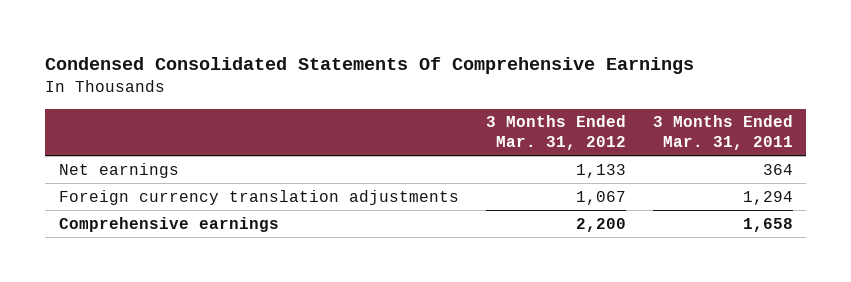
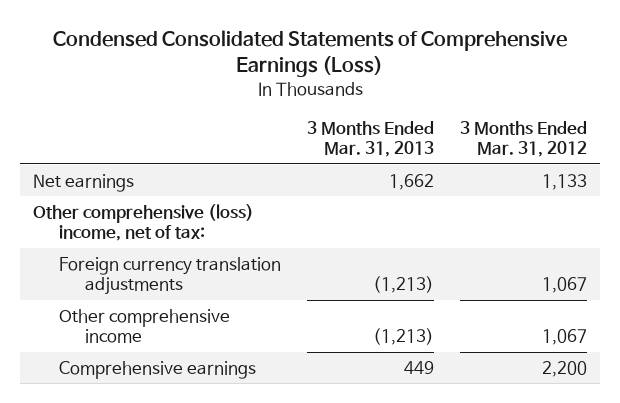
- Condensed Consolidated Statements Of Comprehensive Earnings
+ Condensed Consolidated Statements of Comprehensive Earnings (Loss)
- | 3 Months Ended Mar. 31, 2012 | 3 Months Ended Mar. 31, 2011
+ | 3 Months Ended Mar. 31, 2013 | 3 Months Ended Mar. 31, 2012
+ Other comprehensive (loss) income, net of tax:
+ Other comprehensive income | (1,213) | 1,067

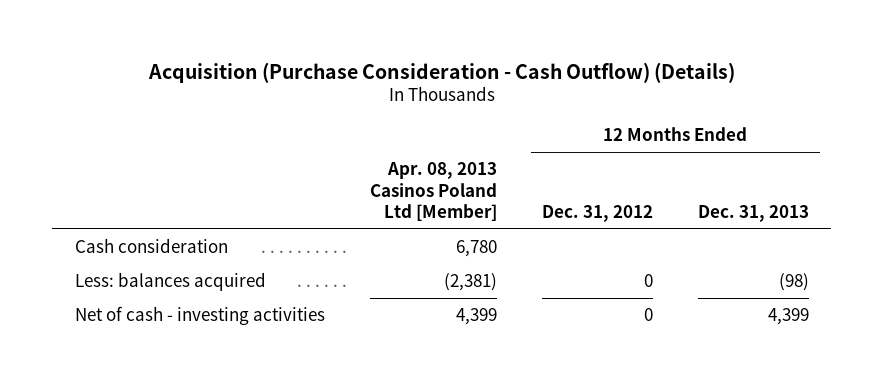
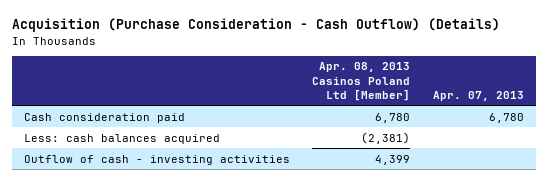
- | Apr. 08, 2013 Casinos Poland Ltd [Member] | 12 Months Ended Dec. 31, 2012 | 12 Months Ended Dec. 31, 2013
+ | Apr. 08, 2013 Casinos Poland Ltd [Member] | Apr. 07, 2013
- Cash consideration | 6,780 | |
- Less: balances acquired | (2,381) | 0 | (98)
- Net of cash - investing activities | 4,399 | 0 | 4,399
+ Cash consideration paid | 6,780 | 6,780
+ Less: cash balances acquired | (2,381) |
+ Outflow of cash - investing activities | 4,399 |

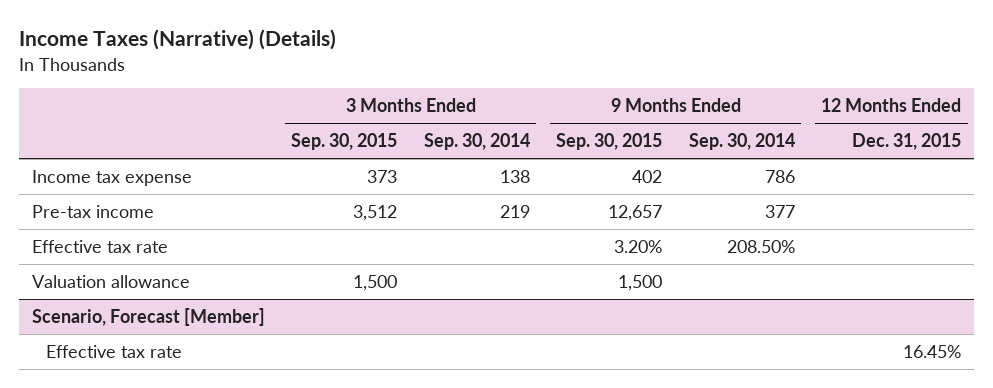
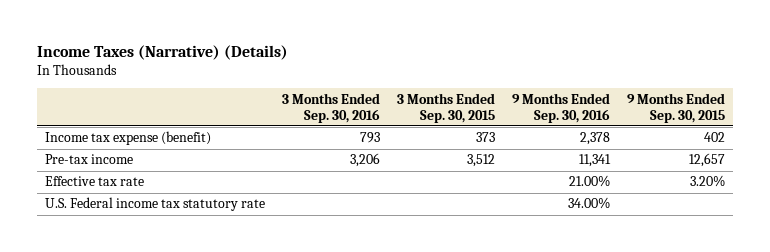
- | 3 Months Ended Sep. 30, 2015 | 3 Months Ended Sep. 30, 2014 | 9 Months Ended Sep. 30, 2015 | 9 Months Ended Sep. 30, 2014 | 12 Months Ended Dec. 31, 2015
+ | 3 Months Ended Sep. 30, 2016 | 3 Months Ended Sep. 30, 2015 | 9 Months Ended Sep. 30, 2016 | 9 Months Ended Sep. 30, 2015
- Income tax expense | 373 | 138 | 402 | 786 |
+ Income tax expense (benefit) | 793 | 373 | 2,378 | 402
- Valuation allowance | 1,500 | | 1,500 | |
- Scenario, Forecast [Member]
- Effective tax rate | | | | | 16.45%
+ U.S. Federal income tax statutory rate | | | 34.00% |

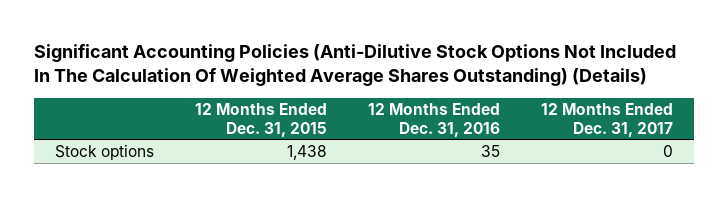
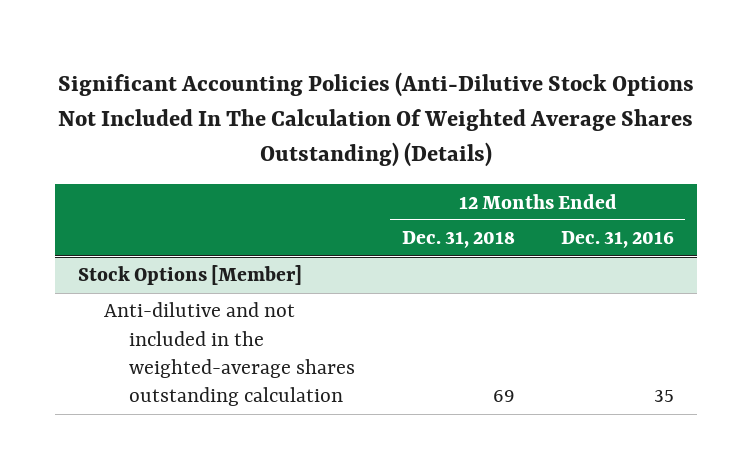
- | 12 Months Ended Dec. 31, 2015 | 12 Months Ended Dec. 31, 2016 | 12 Months Ended Dec. 31, 2017
+ | 12 Months Ended Dec. 31, 2018 | 12 Months Ended Dec. 31, 2016
- Stock options | 1,438 | 35 | 0
+ Stock Options [Member]
+ Anti-dilutive and not included in the weighted-average shares outstanding calculation | 69 | 35

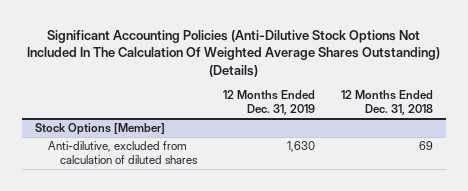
- | 12 Months Ended Dec. 31, 2018 | 12 Months Ended Dec. 31, 2016
+ | 12 Months Ended Dec. 31, 2019 | 12 Months Ended Dec. 31, 2018
@ Stock Options [Member]
- Anti-dilutive and not included in the weighted-average shares outstanding calculation | 69 | 35
+ Anti-dilutive, excluded from calculation of diluted shares | 1,630 | 69

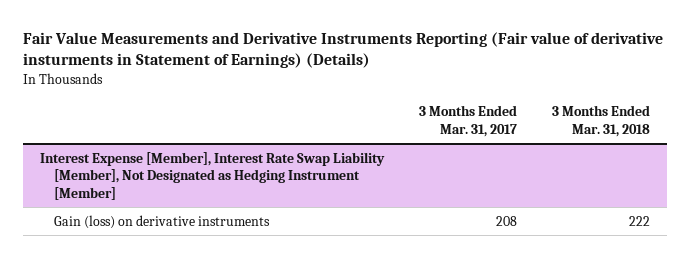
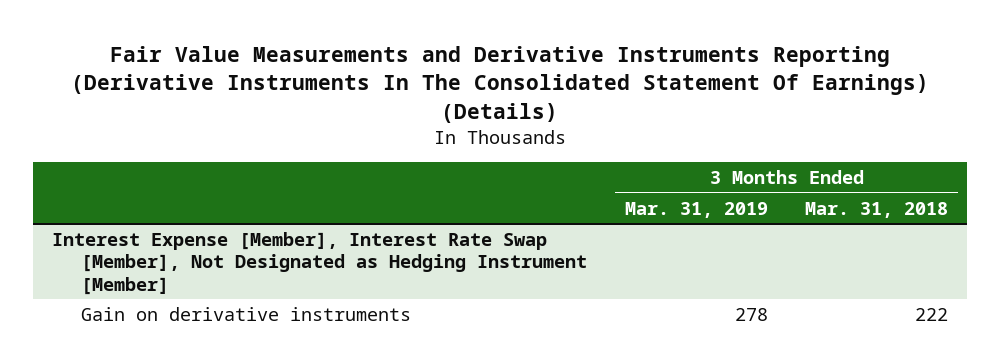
- Fair Value Measurements and Derivative Instruments Reporting (Fair value of derivative insturments in Statement of Earnings) (Details)
+ Fair Value Measurements and Derivative Instruments Reporting (Derivative Instruments In The Consolidated Statement Of Earnings) (Details)
- | 3 Months Ended Mar. 31, 2017 | 3 Months Ended Mar. 31, 2018
+ | 3 Months Ended Mar. 31, 2019 | 3 Months Ended Mar. 31, 2018
- Interest Expense [Member], Interest Rate Swap Liability [Member], Not Designated as Hedging Instrument [Member]
- Gain (loss) on derivative instruments | 208 | 222
+ Interest Expense [Member], Interest Rate Swap [Member], Not Designated as Hedging Instrument [Member]
+ Gain on derivative instruments | 278 | 222

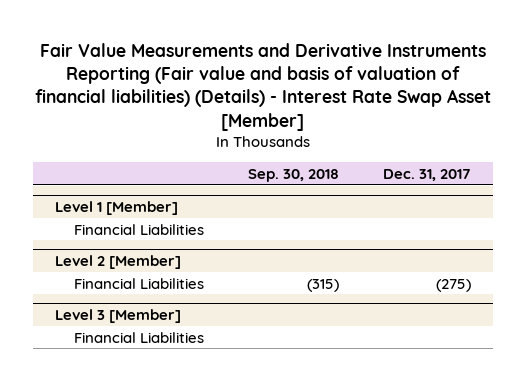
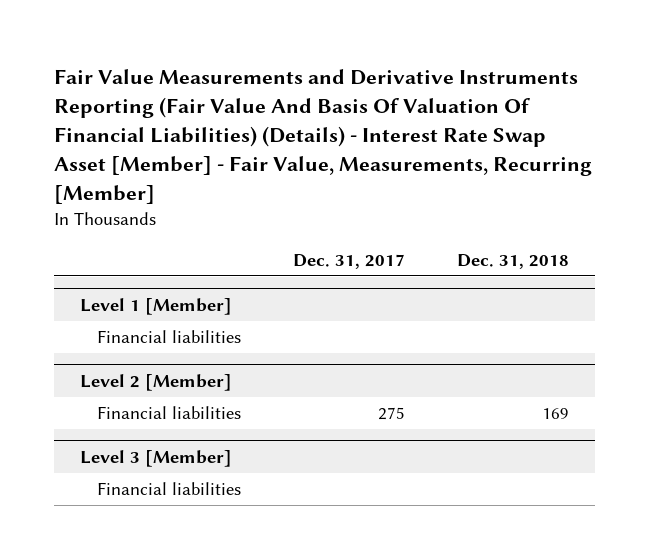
- Fair Value Measurements and Derivative Instruments Reporting (Fair value and basis of valuation of financial liabilities) (Details) - Interest Rate Swap Asset [Member]
+ Fair Value Measurements and Derivative Instruments Reporting (Fair Value And Basis Of Valuation Of Financial Liabilities) (Details) - Interest Rate Swap Asset [Member] - Fair Value, Measurements, Recurring [Member]
- | Sep. 30, 2018 | Dec. 31, 2017
+ | Dec. 31, 2017 | Dec. 31, 2018
@ Level 1 [Member]
- Financial Liabilities
+ Financial liabilities
@ Level 2 [Member]
- Financial Liabilities | (315) | (275)
+ Financial liabilities | 275 | 169
@ Level 3 [Member]
- Financial Liabilities
+ Financial liabilities

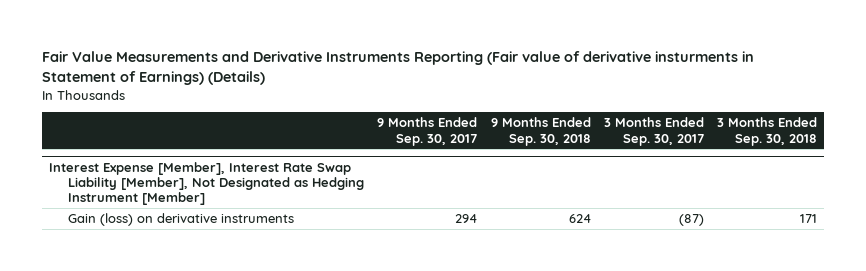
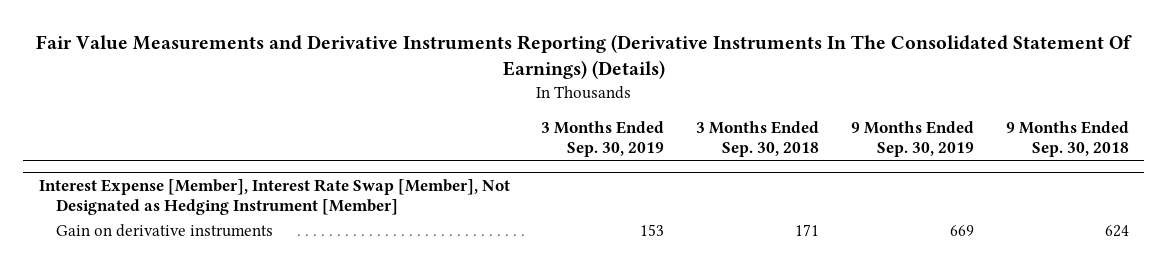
- Fair Value Measurements and Derivative Instruments Reporting (Fair value of derivative insturments in Statement of Earnings) (Details)
+ Fair Value Measurements and Derivative Instruments Reporting (Derivative Instruments In The Consolidated Statement Of Earnings) (Details)
- | 9 Months Ended Sep. 30, 2017 | 9 Months Ended Sep. 30, 2018 | 3 Months Ended Sep. 30, 2017 | 3 Months Ended Sep. 30, 2018
+ | 3 Months Ended Sep. 30, 2019 | 3 Months Ended Sep. 30, 2018 | 9 Months Ended Sep. 30, 2019 | 9 Months Ended Sep. 30, 2018
- Interest Expense [Member], Interest Rate Swap Liability [Member], Not Designated as Hedging Instrument [Member]
- Gain (loss) on derivative instruments | 294 | 624 | (87) | 171
+ Interest Expense [Member], Interest Rate Swap [Member], Not Designated as Hedging Instrument [Member]
+ Gain on derivative instruments | 153 | 171 | 669 | 624

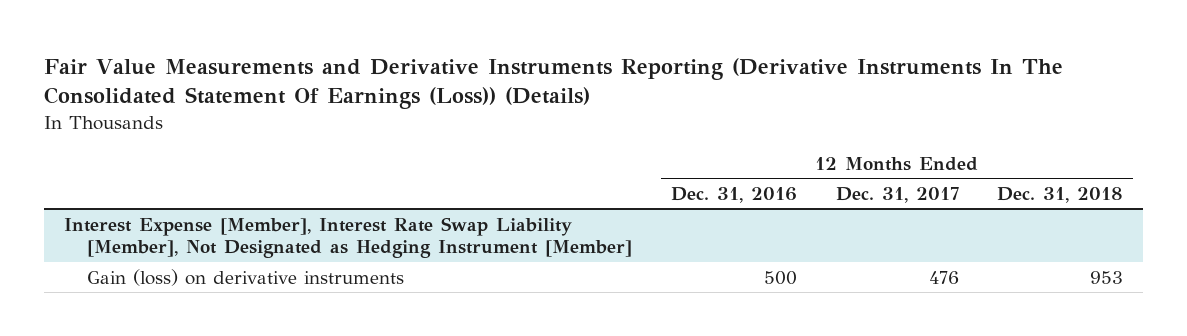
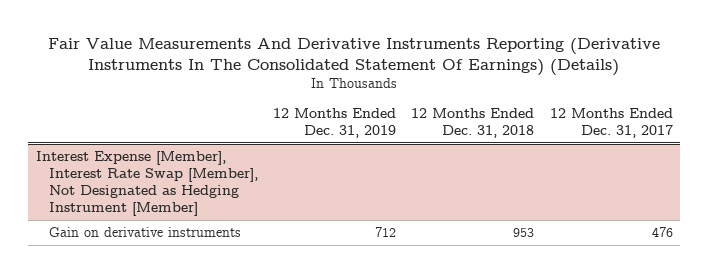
- Fair Value Measurements and Derivative Instruments Reporting (Derivative Instruments In The Consolidated Statement Of Earnings (Loss)) (Details)
+ Fair Value Measurements And Derivative Instruments Reporting (Derivative Instruments In The Consolidated Statement Of Earnings) (Details)
- | 12 Months Ended Dec. 31, 2016 | 12 Months Ended Dec. 31, 2017 | 12 Months Ended Dec. 31, 2018
+ | 12 Months Ended Dec. 31, 2019 | 12 Months Ended Dec. 31, 2018 | 12 Months Ended Dec. 31, 2017
- Interest Expense [Member], Interest Rate Swap Liability [Member], Not Designated as Hedging Instrument [Member]
- Gain (loss) on derivative instruments | 500 | 476 | 953
+ Interest Expense [Member], Interest Rate Swap [Member], Not Designated as Hedging Instrument [Member]
+ Gain on derivative instruments | 712 | 953 | 476

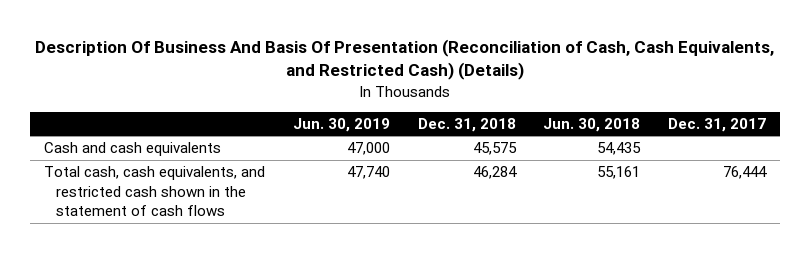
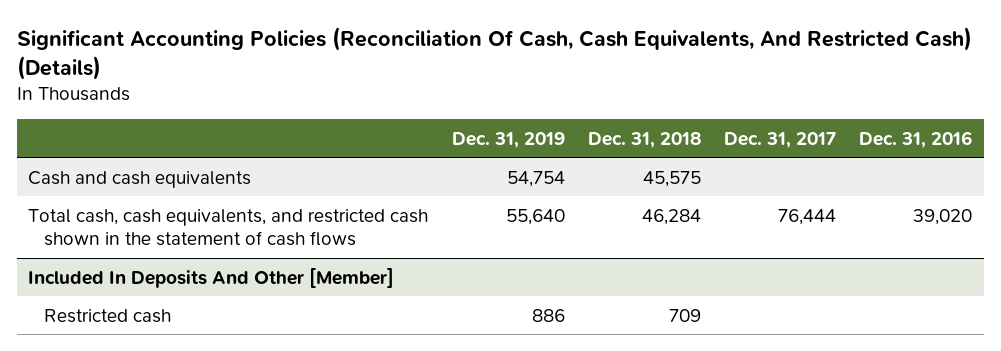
- Description Of Business And Basis Of Presentation (Reconciliation of Cash, Cash Equivalents, and Restricted Cash) (Details)
+ Significant Accounting Policies (Reconciliation Of Cash, Cash Equivalents, And Restricted Cash) (Details)
- | Jun. 30, 2019 | Dec. 31, 2018 | Jun. 30, 2018 | Dec. 31, 2017
+ | Dec. 31, 2019 | Dec. 31, 2018 | Dec. 31, 2017 | Dec. 31, 2016
+ Included In Deposits And Other [Member]
+ Restricted cash | 886 | 709 | |

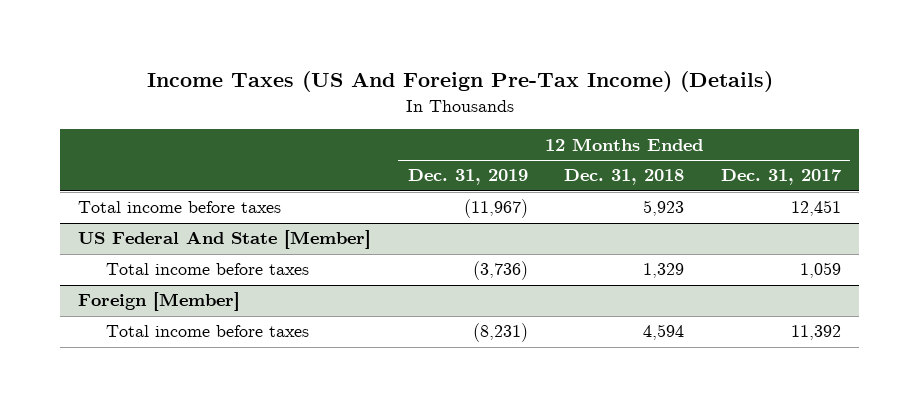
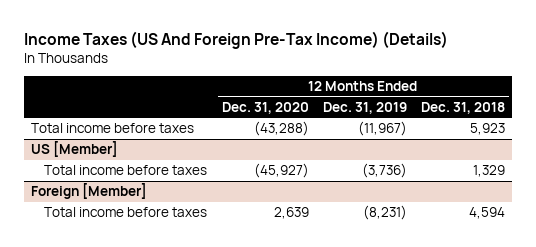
- | 12 Months Ended Dec. 31, 2019 | 12 Months Ended Dec. 31, 2018 | 12 Months Ended Dec. 31, 2017
+ | 12 Months Ended Dec. 31, 2020 | 12 Months Ended Dec. 31, 2019 | 12 Months Ended Dec. 31, 2018
- US Federal And State [Member]
+ US [Member]

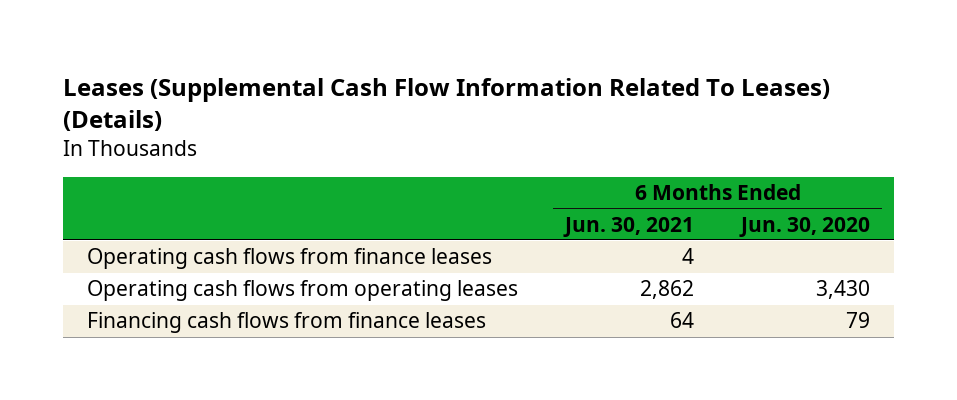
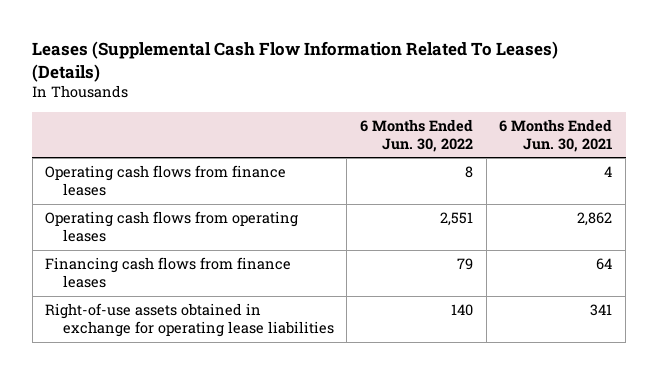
- | 6 Months Ended Jun. 30, 2021 | 6 Months Ended Jun. 30, 2020
+ | 6 Months Ended Jun. 30, 2022 | 6 Months Ended Jun. 30, 2021
+ Right-of-use assets obtained in exchange for operating lease liabilities | 140 | 341

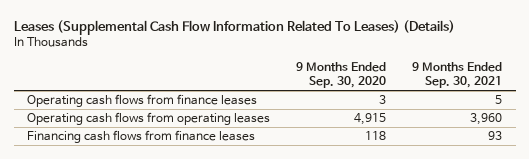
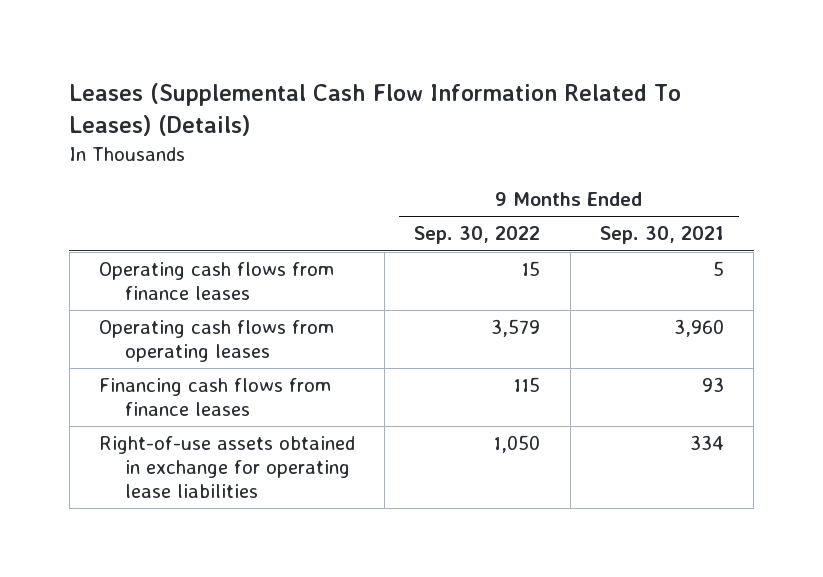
- | 9 Months Ended Sep. 30, 2020 | 9 Months Ended Sep. 30, 2021
+ | 9 Months Ended Sep. 30, 2022 | 9 Months Ended Sep. 30, 2021
+ Right-of-use assets obtained in exchange for operating lease liabilities | 1,050 | 334

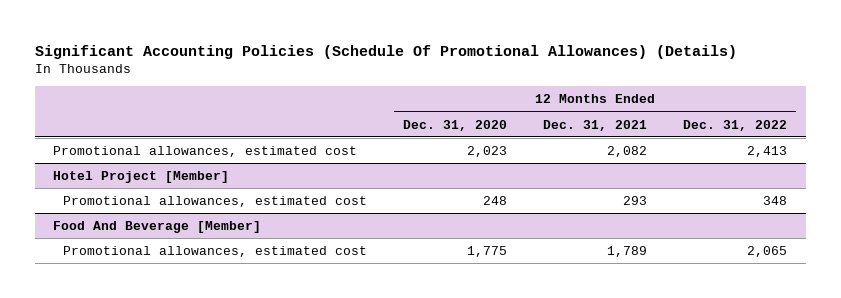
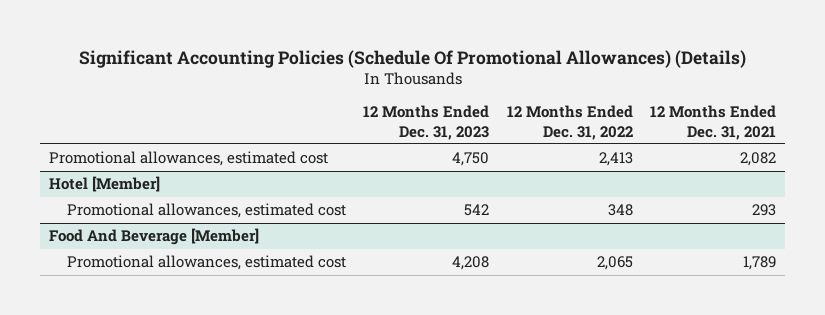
- | 12 Months Ended Dec. 31, 2020 | 12 Months Ended Dec. 31, 2021 | 12 Months Ended Dec. 31, 2022
+ | 12 Months Ended Dec. 31, 2023 | 12 Months Ended Dec. 31, 2022 | 12 Months Ended Dec. 31, 2021
- Hotel Project [Member]
+ Hotel [Member]

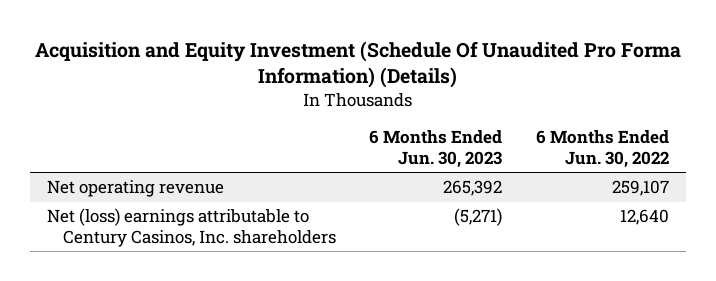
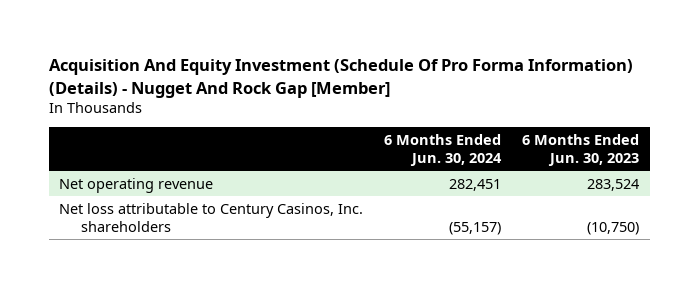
- Acquisition and Equity Investment (Schedule Of Unaudited Pro Forma Information) (Details)
+ Acquisition And Equity Investment (Schedule Of Pro Forma Information) (Details) - Nugget And Rock Gap [Member]
- | 6 Months Ended Jun. 30, 2023 | 6 Months Ended Jun. 30, 2022
+ | 6 Months Ended Jun. 30, 2024 | 6 Months Ended Jun. 30, 2023
- Net operating revenue | 265,392 | 259,107
- Net (loss) earnings attributable to Century Casinos, Inc. shareholders | (5,271) | 12,640
+ Net operating revenue | 282,451 | 283,524
+ Net loss attributable to Century Casinos, Inc. shareholders | (55,157) | (10,750)

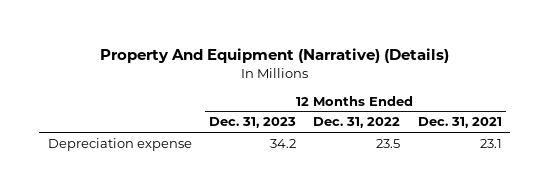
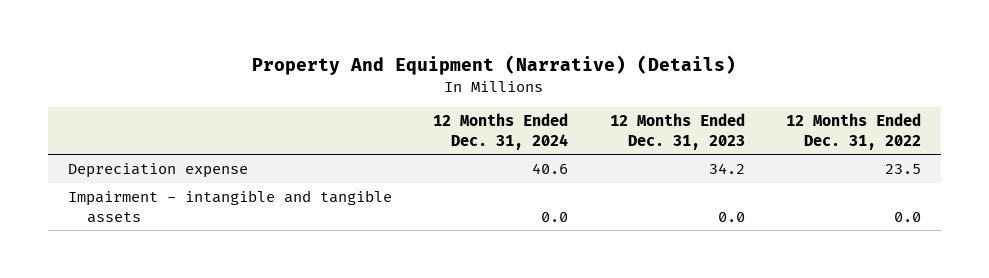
- | 12 Months Ended Dec. 31, 2023 | 12 Months Ended Dec. 31, 2022 | 12 Months Ended Dec. 31, 2021
+ | 12 Months Ended Dec. 31, 2024 | 12 Months Ended Dec. 31, 2023 | 12 Months Ended Dec. 31, 2022
+ Impairment - intangible and tangible assets | 0.0 | 0.0 | 0.0

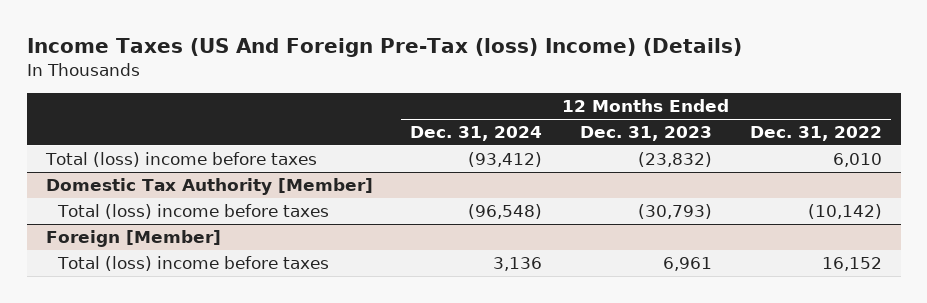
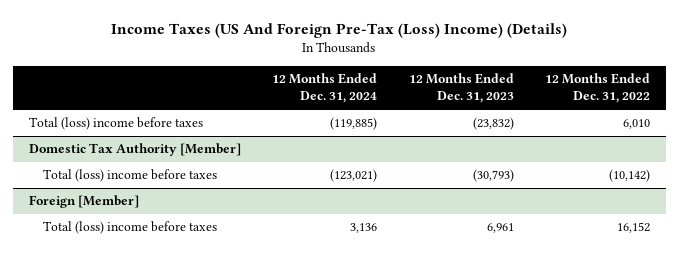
- Income Taxes (US And Foreign Pre-Tax (loss) Income) (Details)
+ Income Taxes (US And Foreign Pre-Tax (Loss) Income) (Details)
- Total (loss) income before taxes | (93,412) | (23,832) | 6,010
+ Total (loss) income before taxes | (119,885) | (23,832) | 6,010
@ Domestic Tax Authority [Member]
- Total (loss) income before taxes | (96,548) | (30,793) | (10,142)
+ Total (loss) income before taxes | (123,021) | (30,793) | (10,142)

